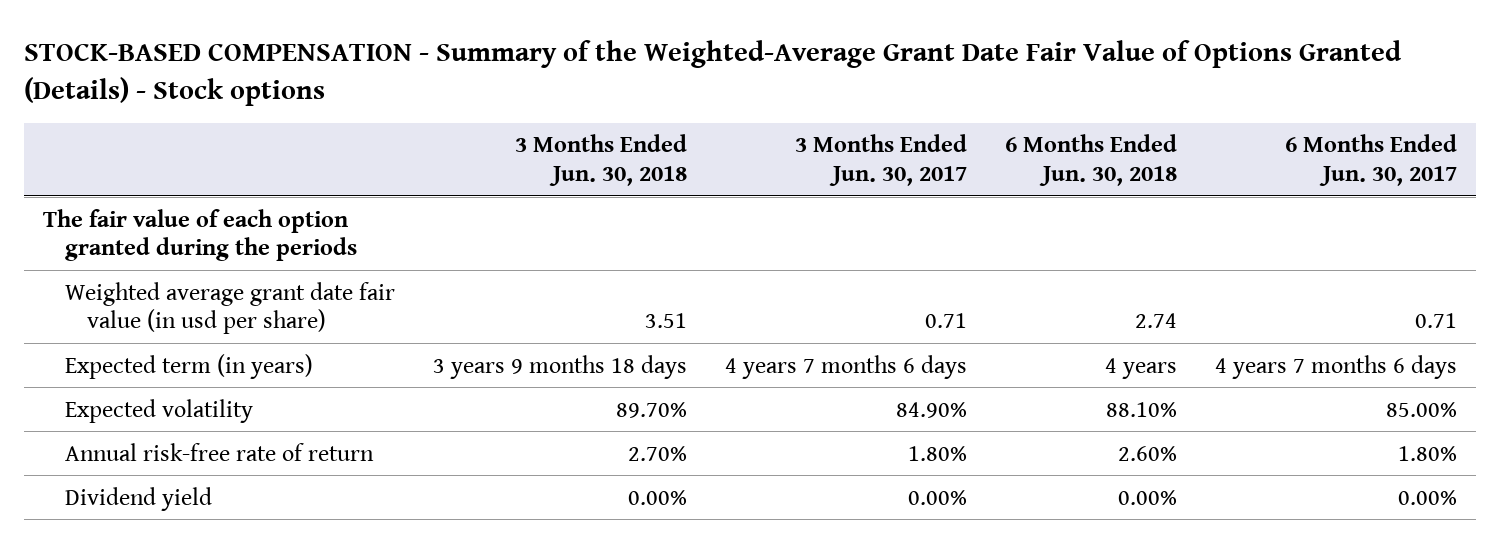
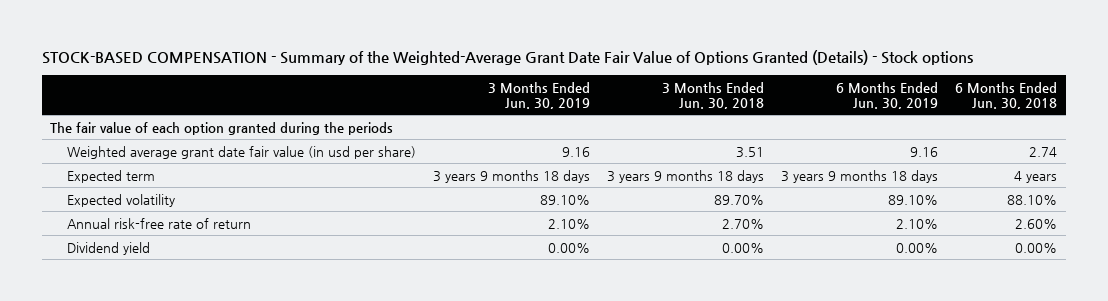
- | 3 Months Ended Jun. 30, 2018 | 3 Months Ended Jun. 30, 2017 | 6 Months Ended Jun. 30, 2018 | 6 Months Ended Jun. 30, 2017
+ | 3 Months Ended Jun. 30, 2019 | 3 Months Ended Jun. 30, 2018 | 6 Months Ended Jun. 30, 2019 | 6 Months Ended Jun. 30, 2018
- Expected term (in years) | 3 years 9 months 18 days | 4 years 7 months 6 days | 4 years | 4 years 7 months 6 days
+ Expected term | 3 years 9 months 18 days | 3 years 9 months 18 days | 3 years 9 months 18 days | 4 years

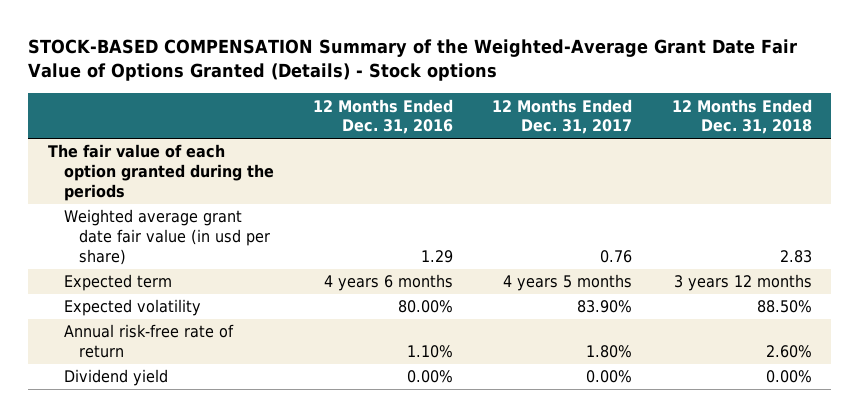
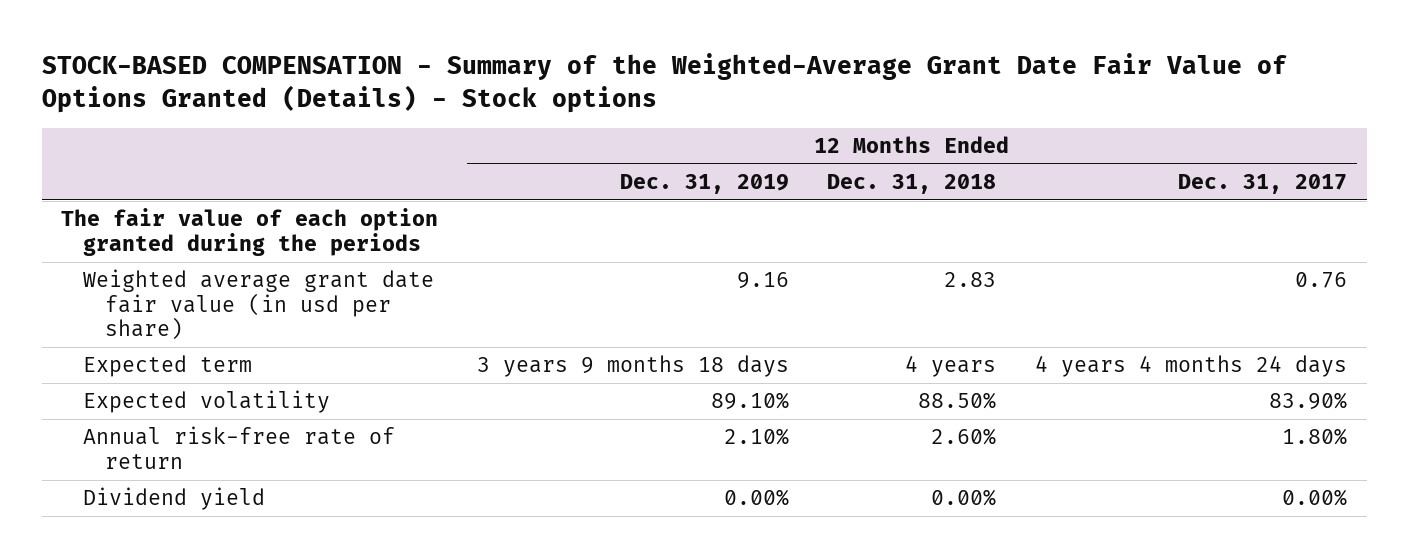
- STOCK-BASED COMPENSATION Summary of the Weighted-Average Grant Date Fair Value of Options Granted (Details) - Stock options
+ STOCK-BASED COMPENSATION - Summary of the Weighted-Average Grant Date Fair Value of Options Granted (Details) - Stock options
- | 12 Months Ended Dec. 31, 2016 | 12 Months Ended Dec. 31, 2017 | 12 Months Ended Dec. 31, 2018
+ | 12 Months Ended Dec. 31, 2019 | 12 Months Ended Dec. 31, 2018 | 12 Months Ended Dec. 31, 2017
- Expected term | 4 years 6 months | 4 years 5 months | 3 years 12 months
+ Expected term | 3 years 9 months 18 days | 4 years | 4 years 4 months 24 days

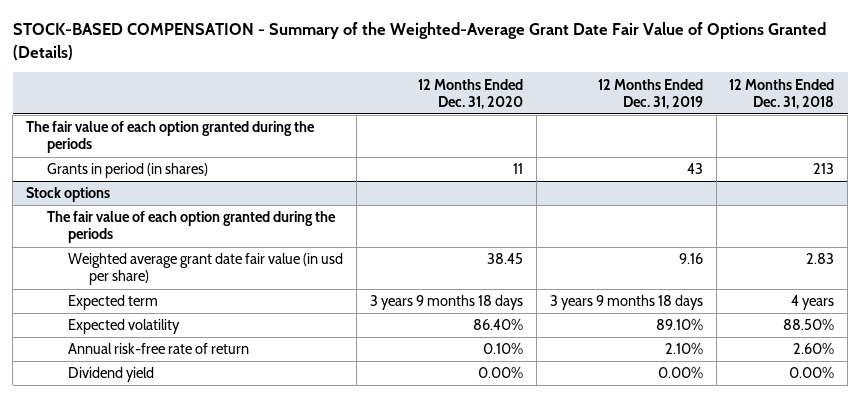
- STOCK-BASED COMPENSATION - Summary of the Weighted-Average Grant Date Fair Value of Options Granted (Details) - Stock options
+ STOCK-BASED COMPENSATION - Summary of the Weighted-Average Grant Date Fair Value of Options Granted (Details)
- | 12 Months Ended Dec. 31, 2019 | 12 Months Ended Dec. 31, 2018 | 12 Months Ended Dec. 31, 2017
+ | 12 Months Ended Dec. 31, 2020 | 12 Months Ended Dec. 31, 2019 | 12 Months Ended Dec. 31, 2018
+ Grants in period (in shares) | 11 | 43 | 213
+ Stock options
+ The fair value of each option granted during the periods

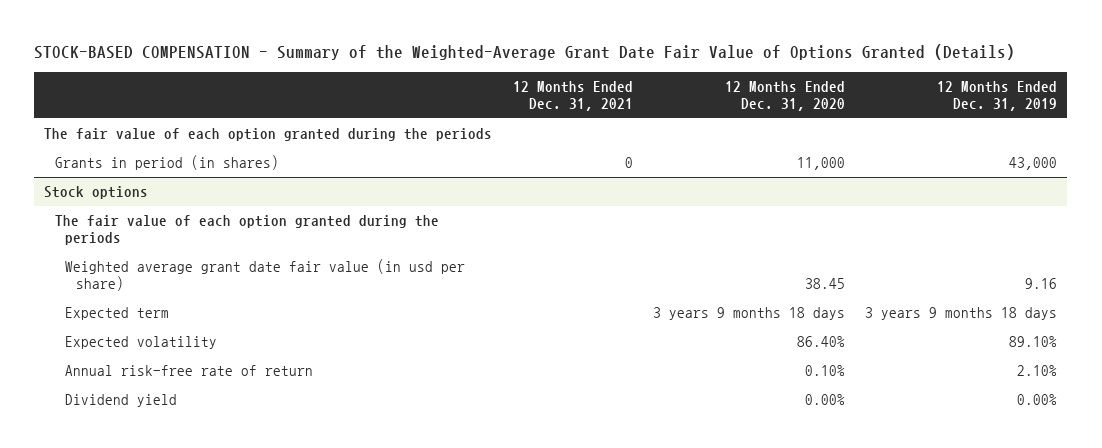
- | 12 Months Ended Dec. 31, 2020 | 12 Months Ended Dec. 31, 2019 | 12 Months Ended Dec. 31, 2018
+ | 12 Months Ended Dec. 31, 2021 | 12 Months Ended Dec. 31, 2020 | 12 Months Ended Dec. 31, 2019
- Grants in period (in shares) | 11 | 43 | 213
+ Grants in period (in shares) | 0 | 11,000 | 43,000

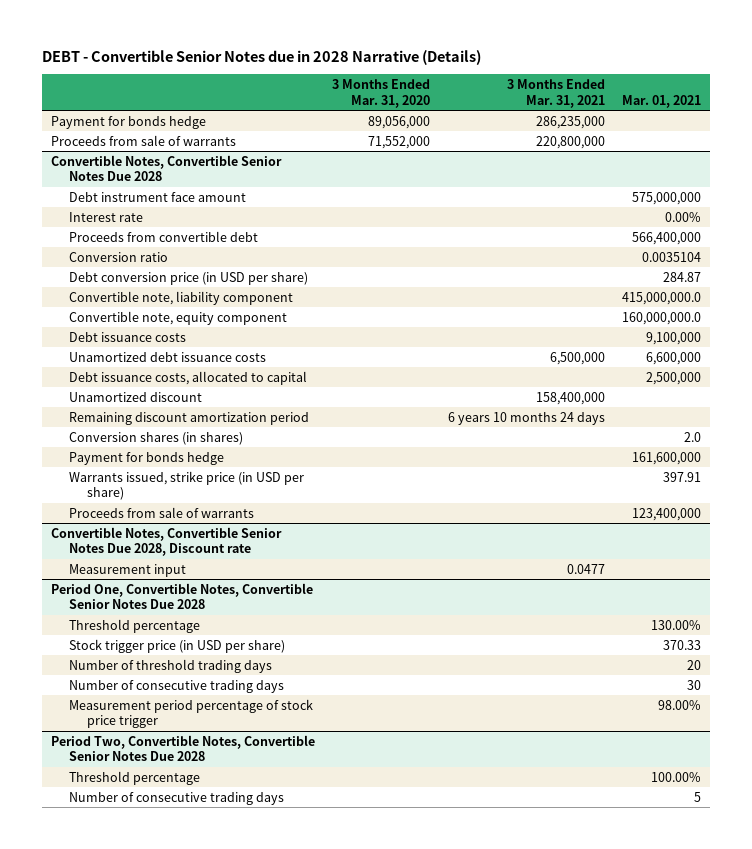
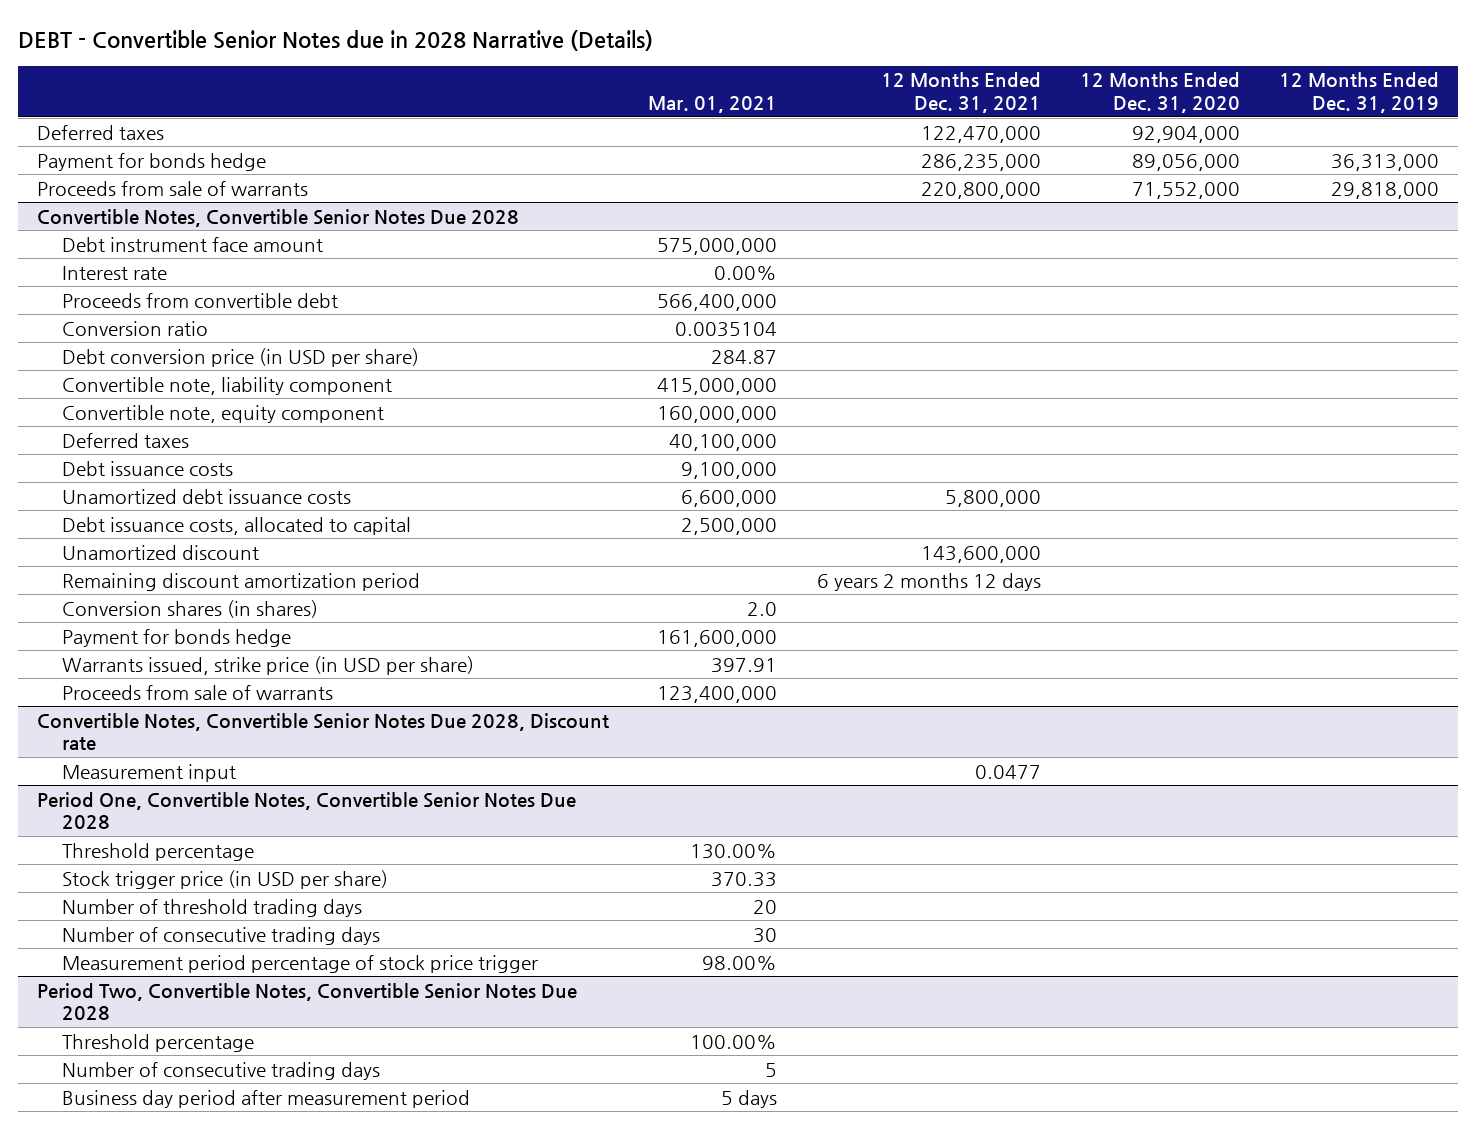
- | 3 Months Ended Mar. 31, 2020 | 3 Months Ended Mar. 31, 2021 | Mar. 01, 2021
+ | Mar. 01, 2021 | 12 Months Ended Dec. 31, 2021 | 12 Months Ended Dec. 31, 2020 | 12 Months Ended Dec. 31, 2019
+ Deferred taxes | | 122,470,000 | 92,904,000 |
@ Convertible Notes, Convertible Senior Notes Due 2028
- Convertible note, liability component | | | 415,000,000.0
- Convertible note, equity component | | | 160,000,000.0
+ Convertible note, liability component | 415,000,000 | | |
+ Convertible note, equity component | 160,000,000 | | |
+ Deferred taxes | 40,100,000 | | |
@ Period Two, Convertible Notes, Convertible Senior Notes Due 2028
+ Business day period after measurement period | 5 days | | |

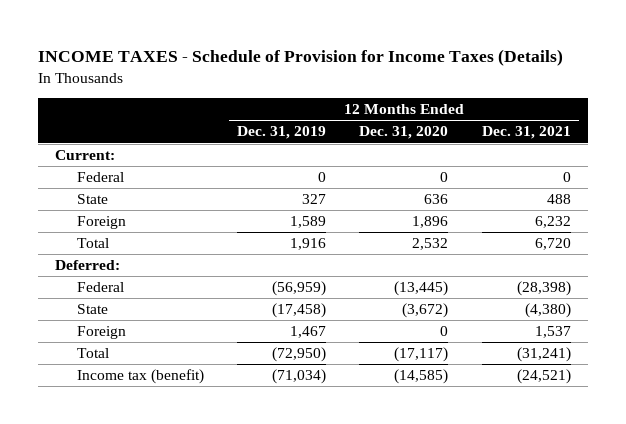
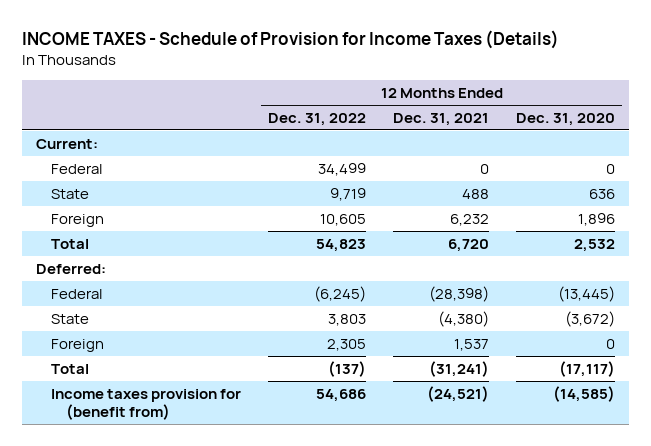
- | 12 Months Ended Dec. 31, 2019 | 12 Months Ended Dec. 31, 2020 | 12 Months Ended Dec. 31, 2021
+ | 12 Months Ended Dec. 31, 2022 | 12 Months Ended Dec. 31, 2021 | 12 Months Ended Dec. 31, 2020
- Income tax (benefit) | (71,034) | (14,585) | (24,521)
+ Income taxes provision for (benefit from) | 54,686 | (24,521) | (14,585)

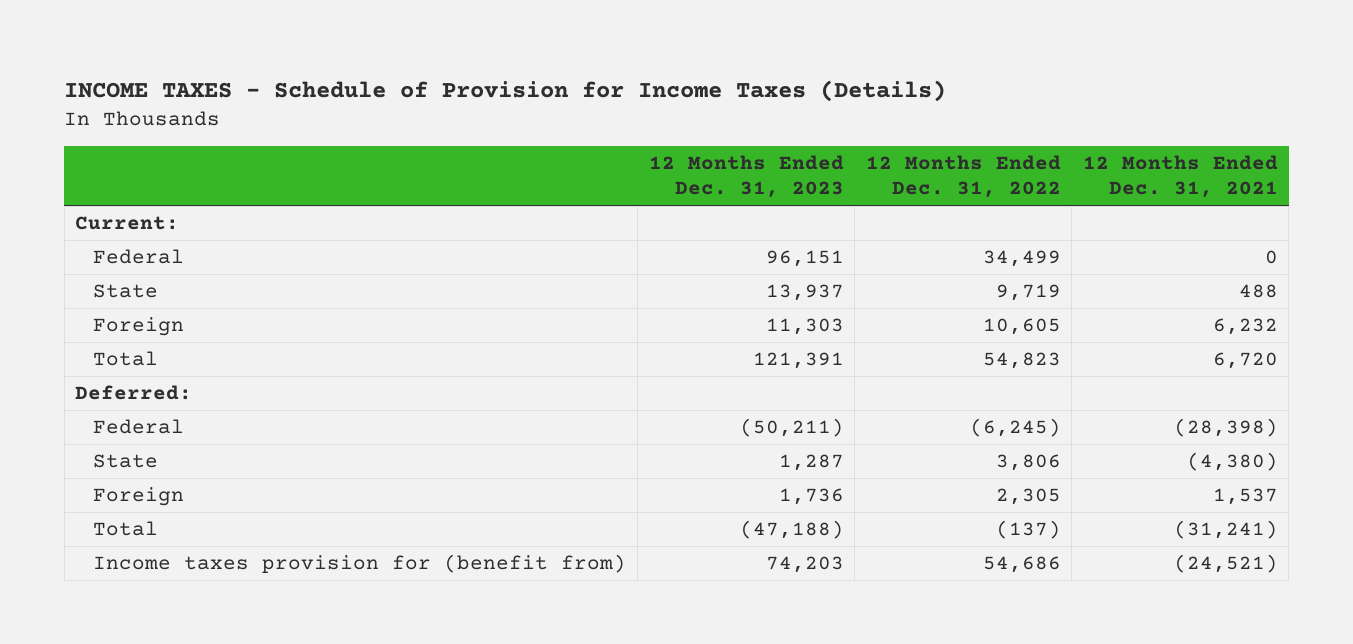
- | 12 Months Ended Dec. 31, 2022 | 12 Months Ended Dec. 31, 2021 | 12 Months Ended Dec. 31, 2020
+ | 12 Months Ended Dec. 31, 2023 | 12 Months Ended Dec. 31, 2022 | 12 Months Ended Dec. 31, 2021
- State | 3,803 | (4,380) | (3,672)
+ State | 1,287 | 3,806 | (4,380)

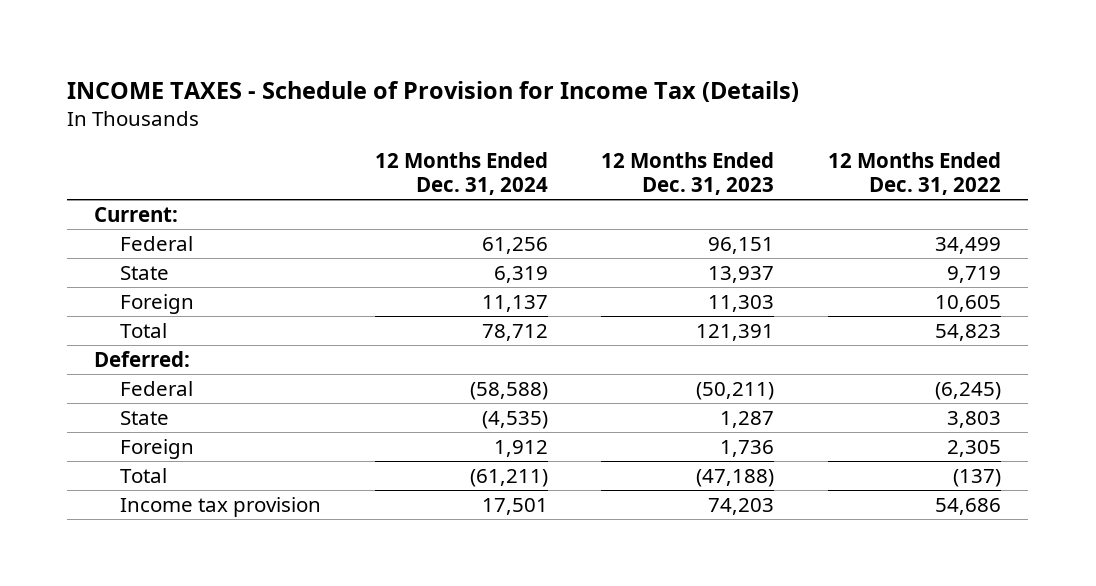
- INCOME TAXES - Schedule of Provision for Income Taxes (Details)
+ INCOME TAXES - Schedule of Provision for Income Tax (Details)
- | 12 Months Ended Dec. 31, 2023 | 12 Months Ended Dec. 31, 2022 | 12 Months Ended Dec. 31, 2021
+ | 12 Months Ended Dec. 31, 2024 | 12 Months Ended Dec. 31, 2023 | 12 Months Ended Dec. 31, 2022
- State | 1,287 | 3,806 | (4,380)
+ State | (4,535) | 1,287 | 3,803
- Income taxes provision for (benefit from) | 74,203 | 54,686 | (24,521)
+ Income tax provision | 17,501 | 74,203 | 54,686

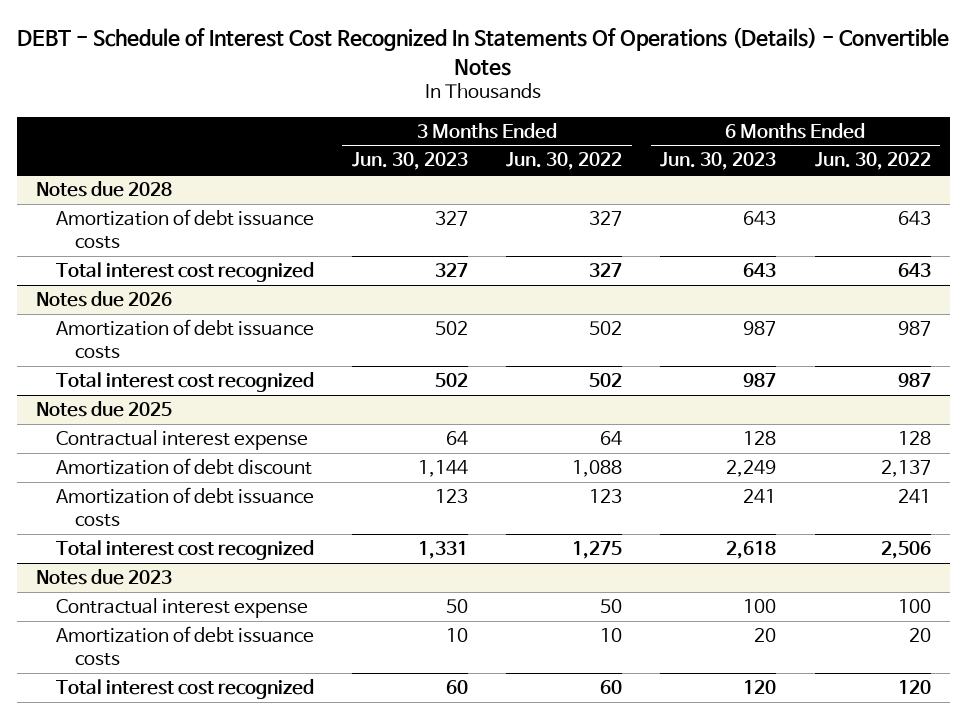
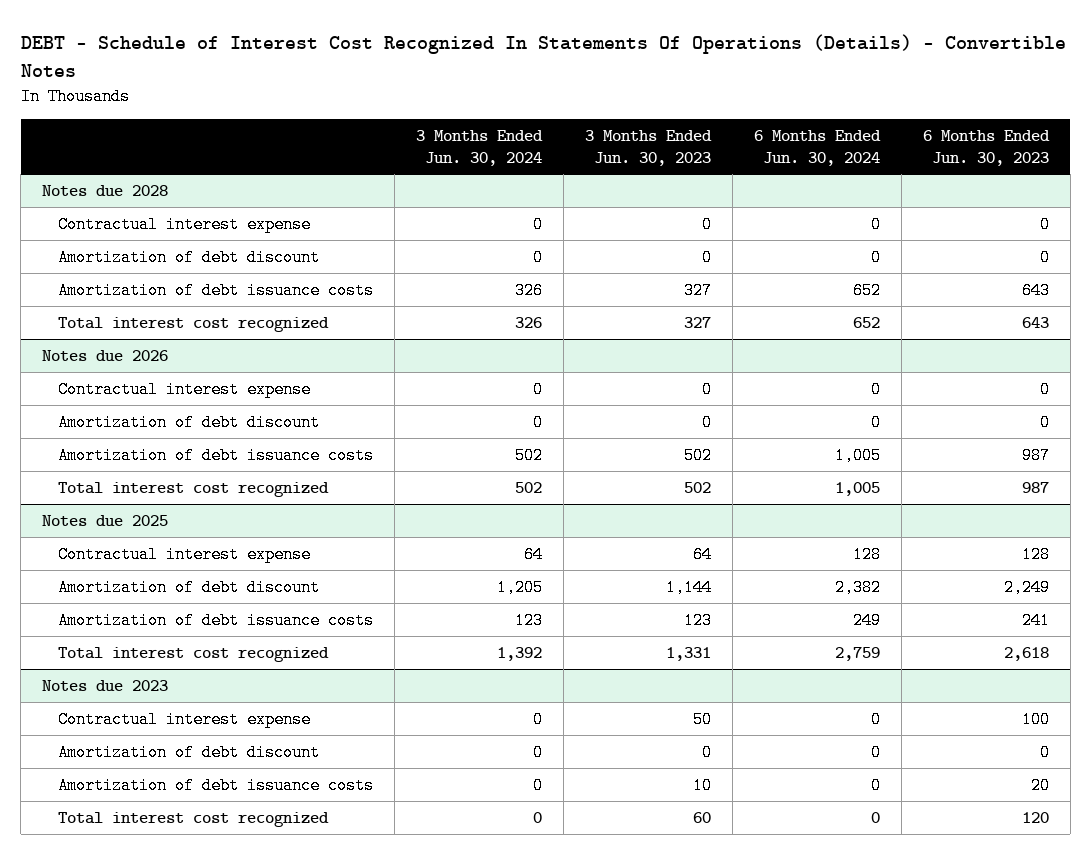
- | 3 Months Ended Jun. 30, 2023 | 3 Months Ended Jun. 30, 2022 | 6 Months Ended Jun. 30, 2023 | 6 Months Ended Jun. 30, 2022
+ | 3 Months Ended Jun. 30, 2024 | 3 Months Ended Jun. 30, 2023 | 6 Months Ended Jun. 30, 2024 | 6 Months Ended Jun. 30, 2023
@ Notes due 2028
+ Contractual interest expense | 0 | 0 | 0 | 0
+ Amortization of debt discount | 0 | 0 | 0 | 0
@ Notes due 2026
+ Contractual interest expense | 0 | 0 | 0 | 0
+ Amortization of debt discount | 0 | 0 | 0 | 0
@ Notes due 2023
+ Amortization of debt discount | 0 | 0 | 0 | 0

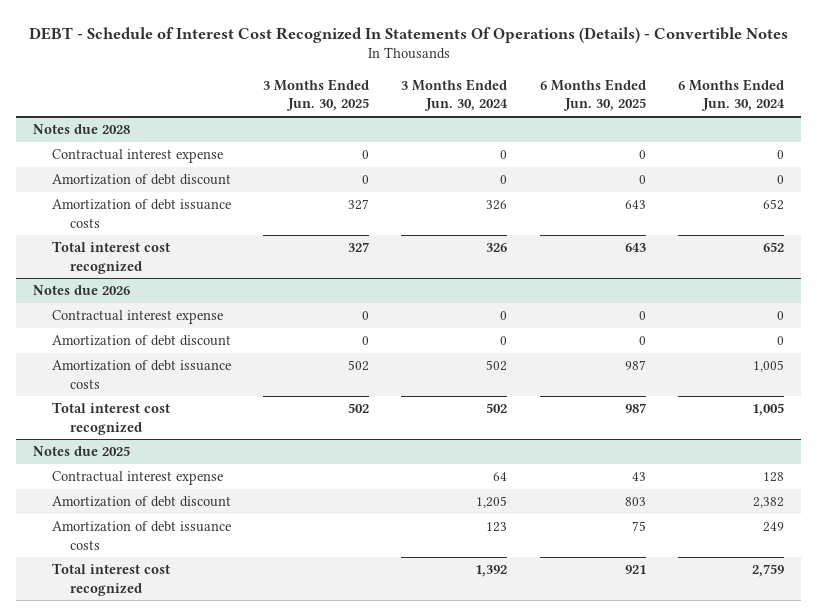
- | 3 Months Ended Jun. 30, 2024 | 3 Months Ended Jun. 30, 2023 | 6 Months Ended Jun. 30, 2024 | 6 Months Ended Jun. 30, 2023
+ | 3 Months Ended Jun. 30, 2025 | 3 Months Ended Jun. 30, 2024 | 6 Months Ended Jun. 30, 2025 | 6 Months Ended Jun. 30, 2024
- Notes due 2023
- Contractual interest expense | 0 | 50 | 0 | 100
- Amortization of debt discount | 0 | 0 | 0 | 0
- Amortization of debt issuance costs | 0 | 10 | 0 | 20
- Total interest cost recognized | 0 | 60 | 0 | 120

